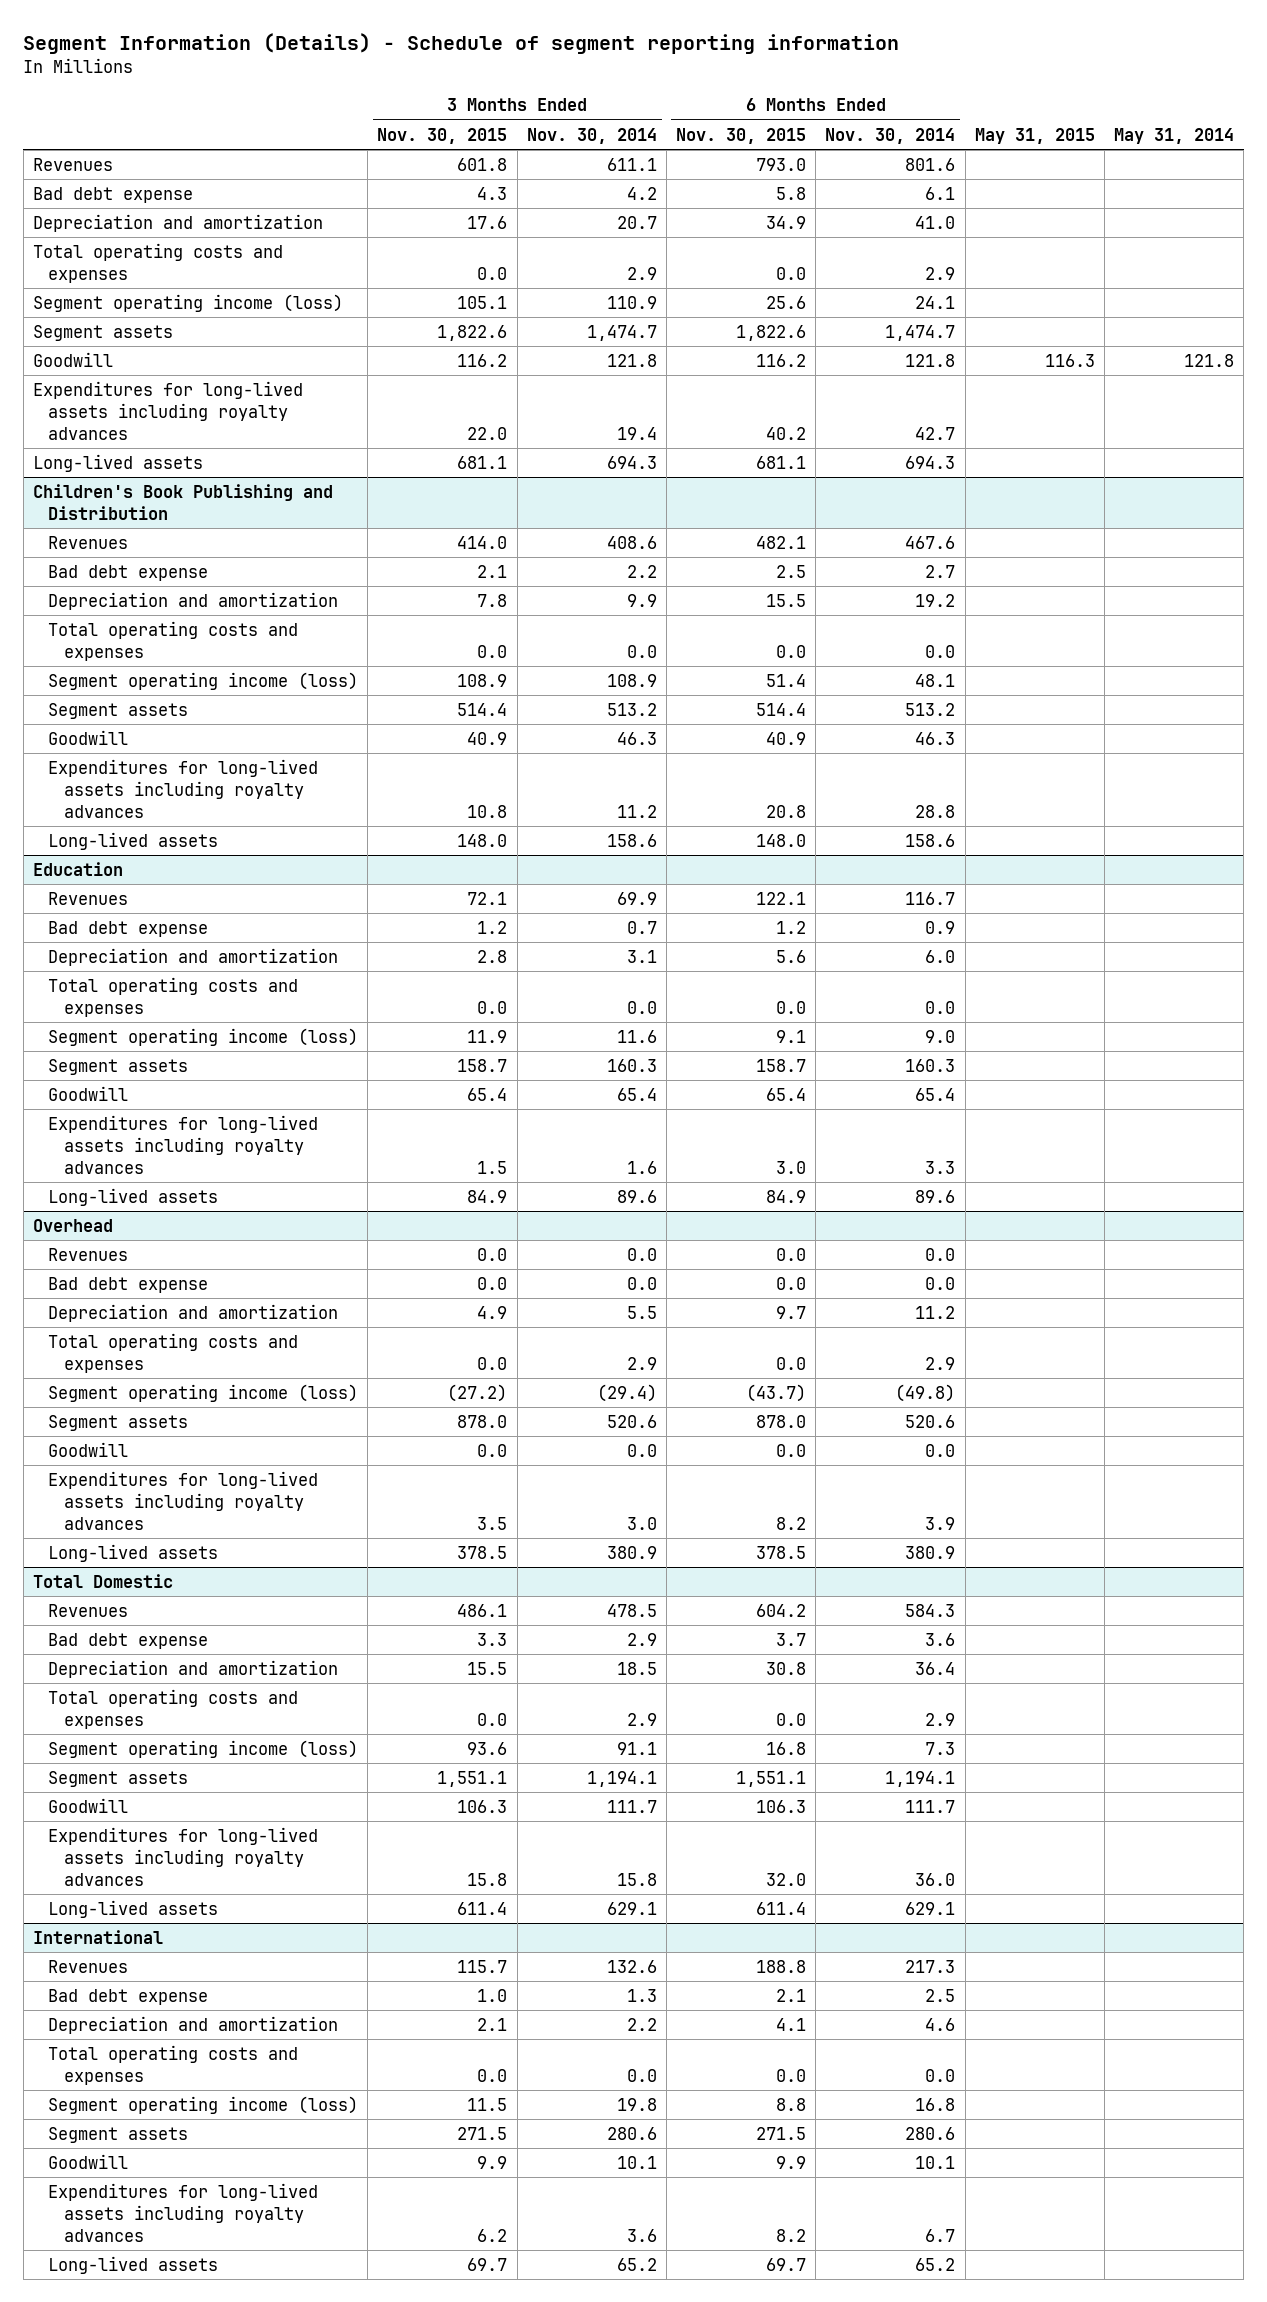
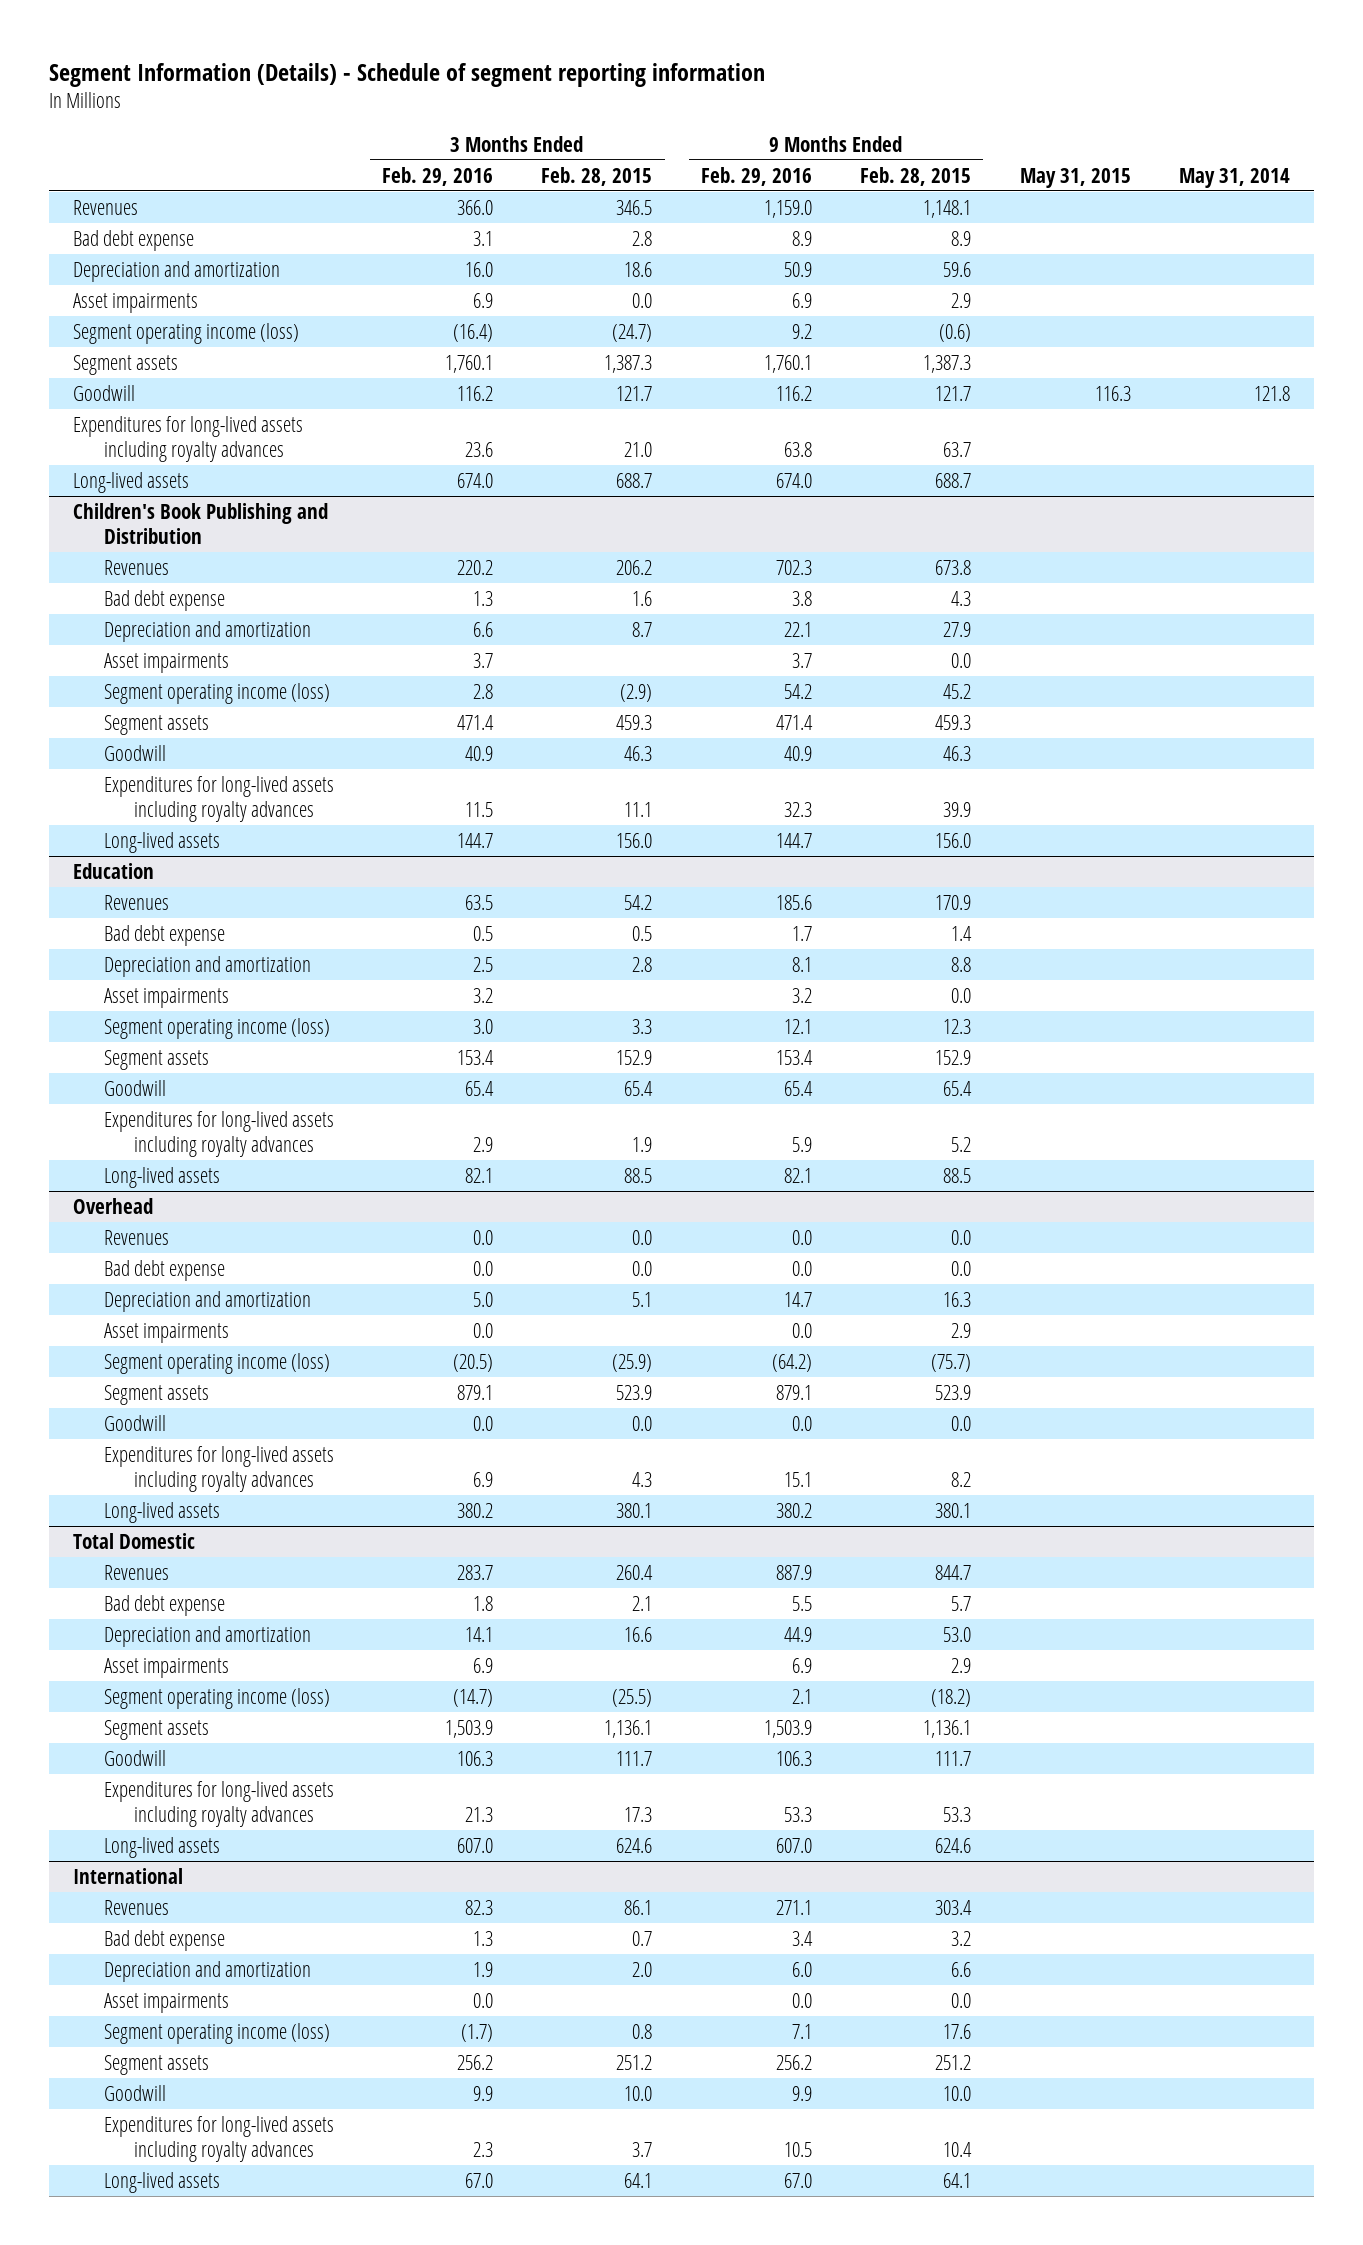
- | 3 Months Ended Nov. 30, 2015 | 3 Months Ended Nov. 30, 2014 | 6 Months Ended Nov. 30, 2015 | 6 Months Ended Nov. 30, 2014 | May 31, 2015 | May 31, 2014
+ | 3 Months Ended Feb. 29, 2016 | 3 Months Ended Feb. 28, 2015 | 9 Months Ended Feb. 29, 2016 | 9 Months Ended Feb. 28, 2015 | May 31, 2015 | May 31, 2014
- Total operating costs and expenses | 0.0 | 2.9 | 0.0 | 2.9 | |
+ Asset impairments | 6.9 | 0.0 | 6.9 | 2.9 | |
@ Children's Book Publishing and Distribution
- Total operating costs and expenses | 0.0 | 0.0 | 0.0 | 0.0 | |
+ Asset impairments | 3.7 | | 3.7 | 0.0 | |
@ Education
- Total operating costs and expenses | 0.0 | 0.0 | 0.0 | 0.0 | |
+ Asset impairments | 3.2 | | 3.2 | 0.0 | |
@ Overhead
- Total operating costs and expenses | 0.0 | 2.9 | 0.0 | 2.9 | |
+ Asset impairments | 0.0 | | 0.0 | 2.9 | |
@ Total Domestic
- Total operating costs and expenses | 0.0 | 2.9 | 0.0 | 2.9 | |
+ Asset impairments | 6.9 | | 6.9 | 2.9 | |
@ International
- Total operating costs and expenses | 0.0 | 0.0 | 0.0 | 0.0 | |
+ Asset impairments | 0.0 | | 0.0 | 0.0 | |

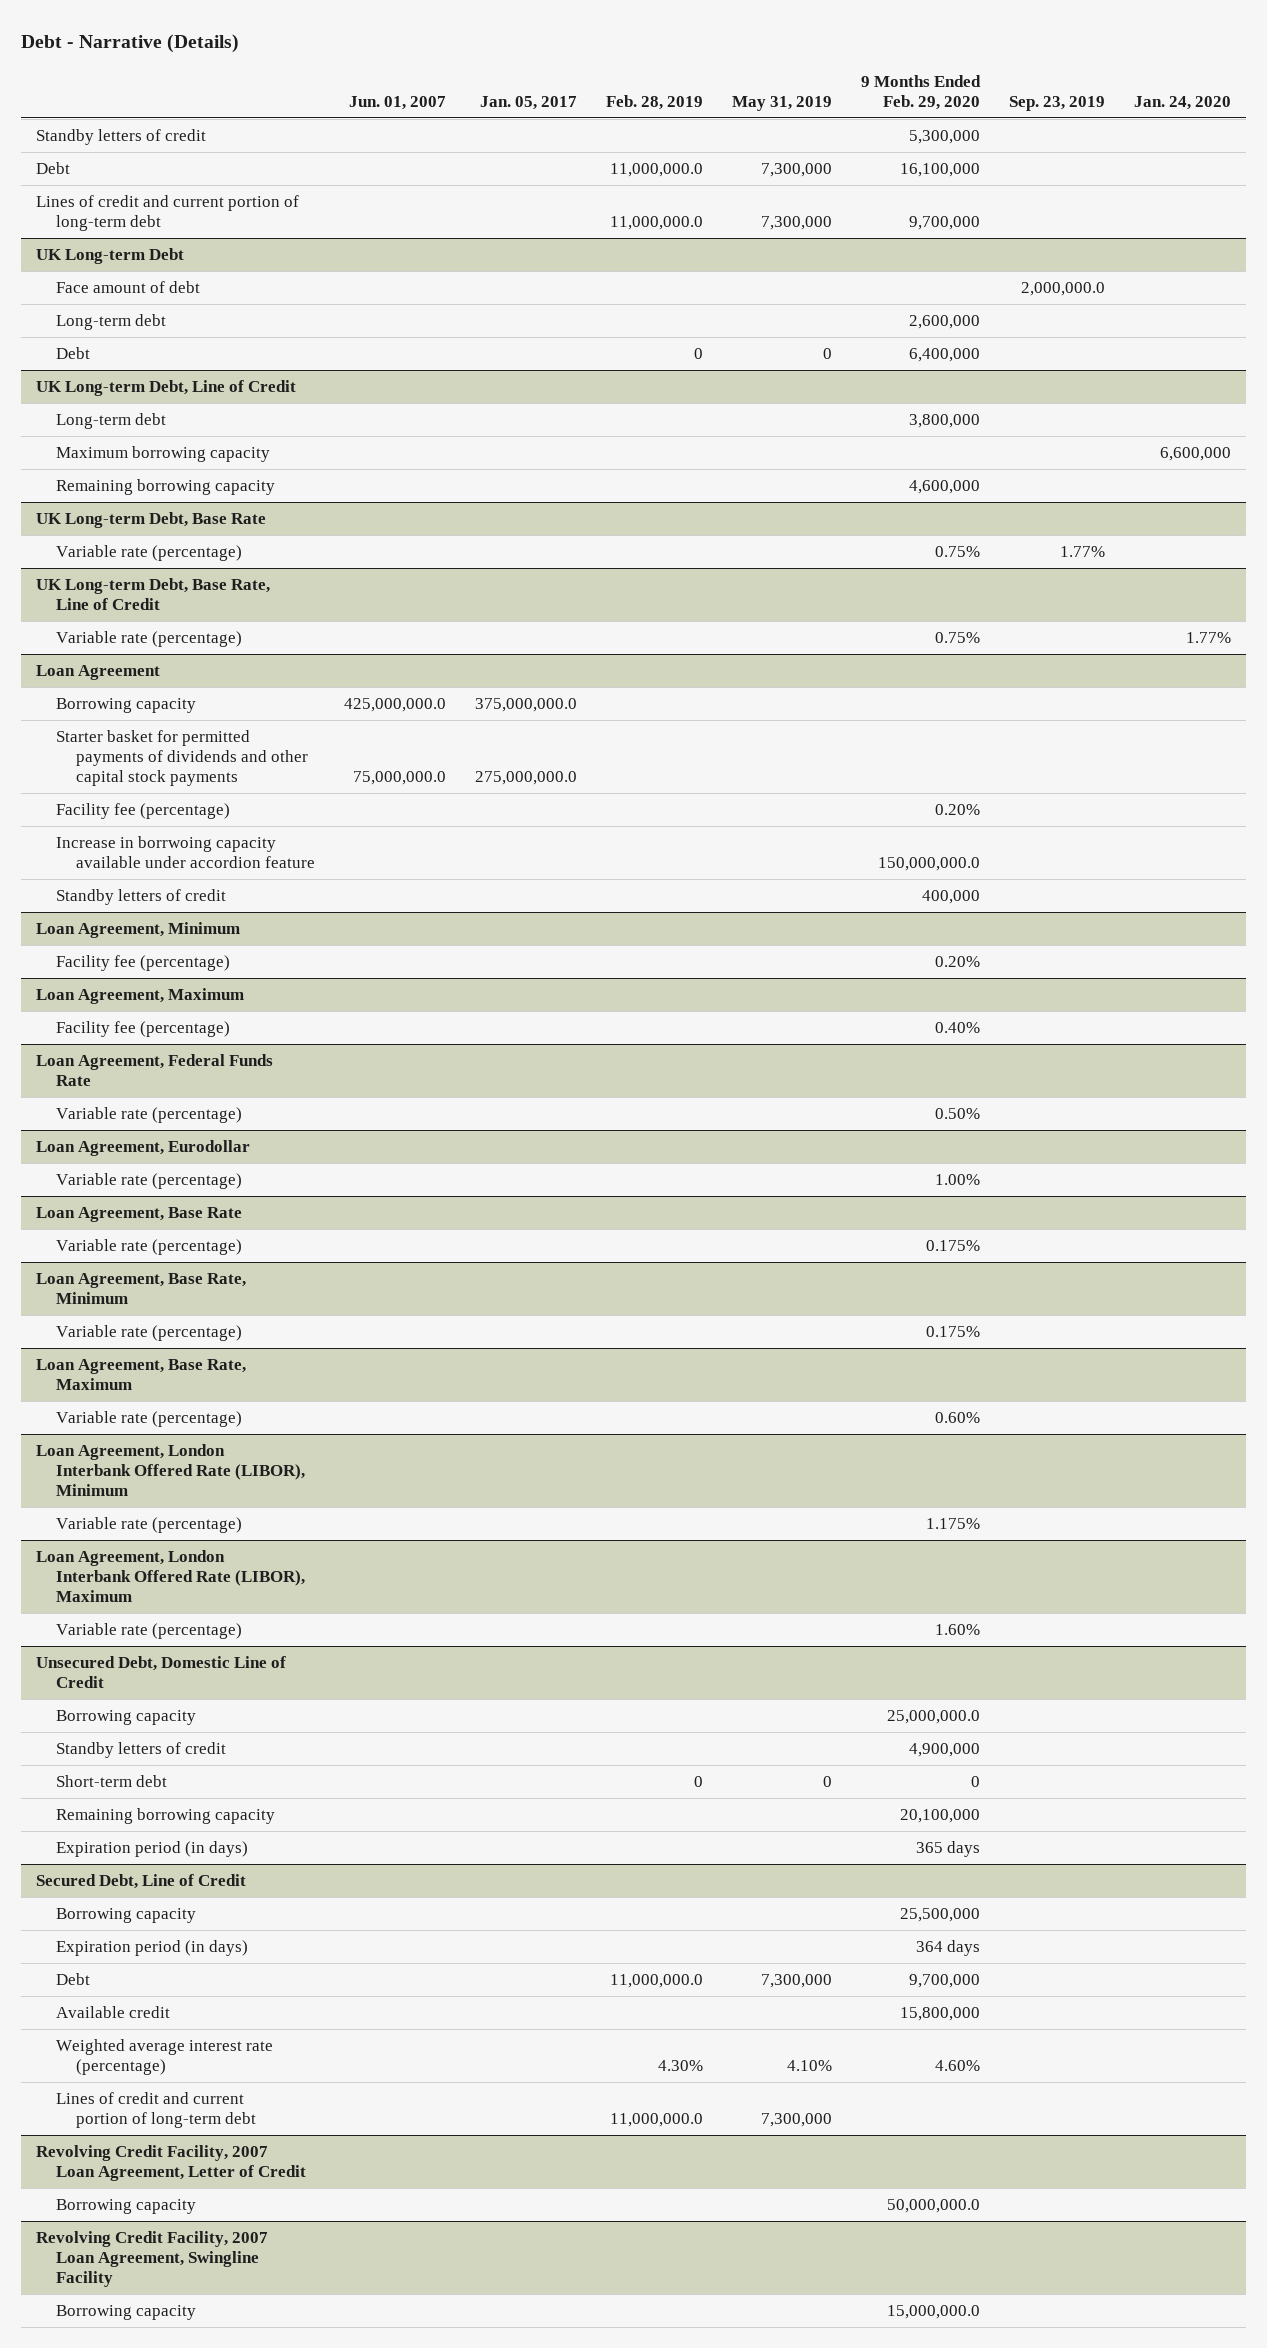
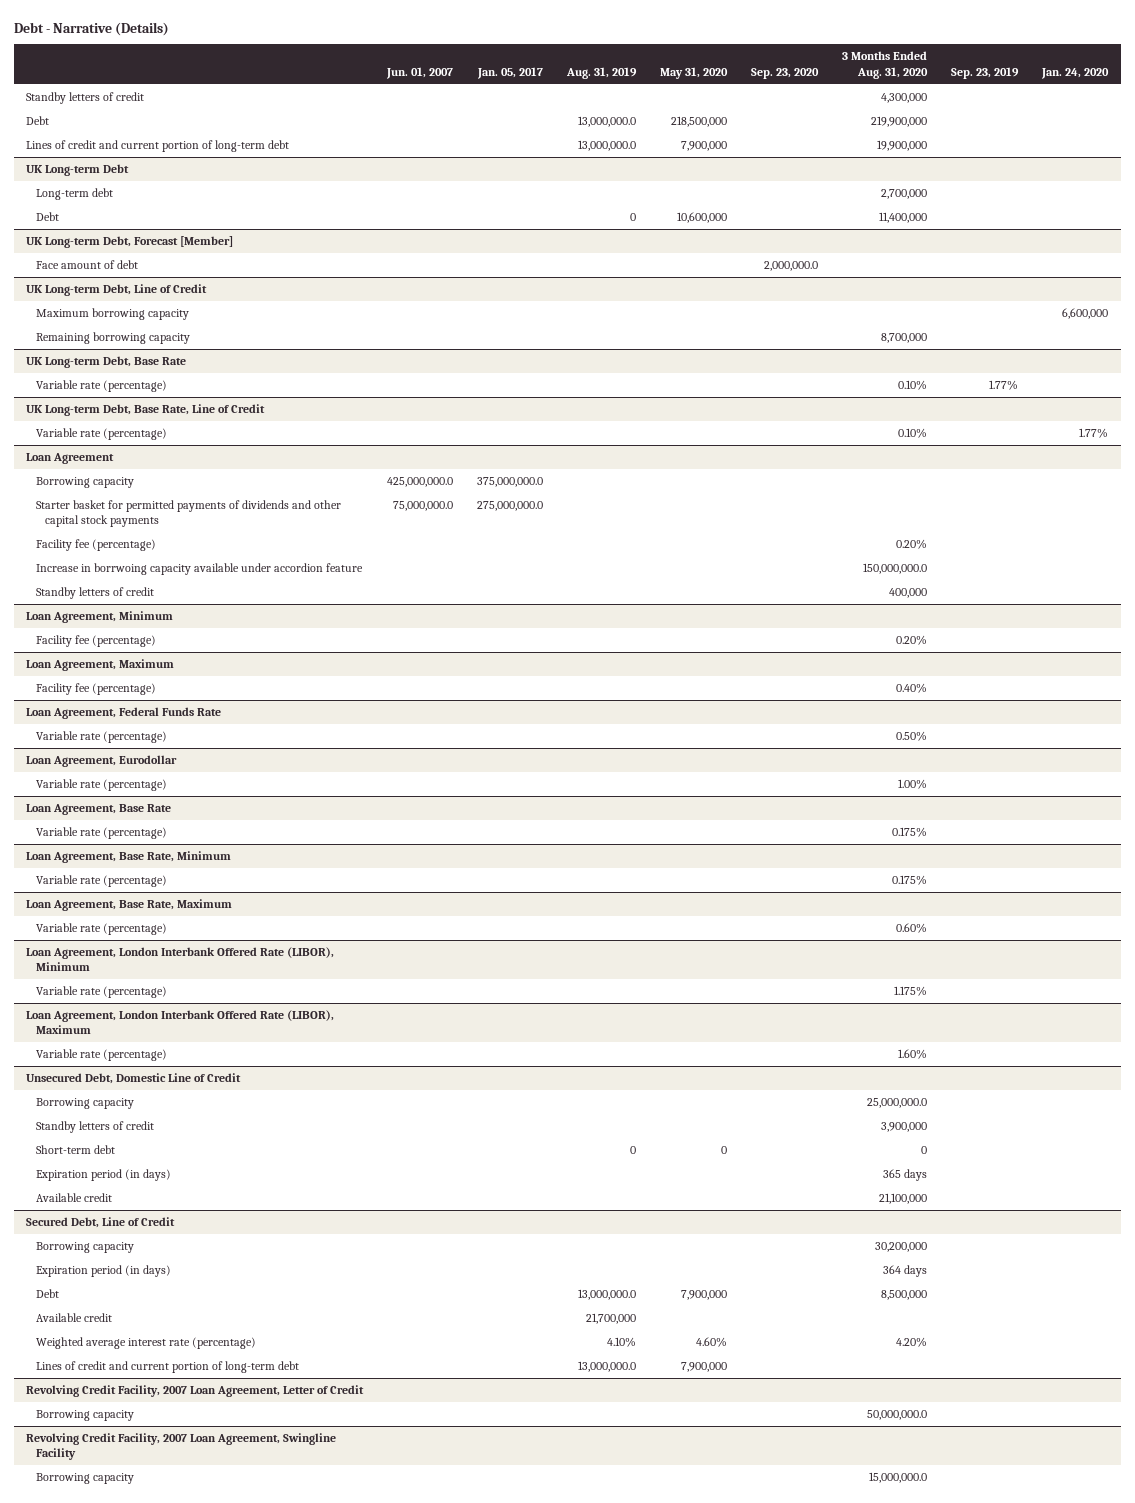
- | Jun. 01, 2007 | Jan. 05, 2017 | Feb. 28, 2019 | May 31, 2019 | 9 Months Ended Feb. 29, 2020 | Sep. 23, 2019 | Jan. 24, 2020
+ | Jun. 01, 2007 | Jan. 05, 2017 | Aug. 31, 2019 | May 31, 2020 | Sep. 23, 2020 | 3 Months Ended Aug. 31, 2020 | Sep. 23, 2019 | Jan. 24, 2020
@ UK Long-term Debt
- Face amount of debt | | | | | | 2,000,000.0 |
+ UK Long-term Debt, Forecast [Member]
+ Face amount of debt | | | | | 2,000,000.0 | | |
@ UK Long-term Debt, Line of Credit
- Long-term debt | | | | | 3,800,000 | |
@ Unsecured Debt, Domestic Line of Credit
- Remaining borrowing capacity | | | | | 20,100,000 | |
+ Available credit | | | | | | 21,100,000 | |

